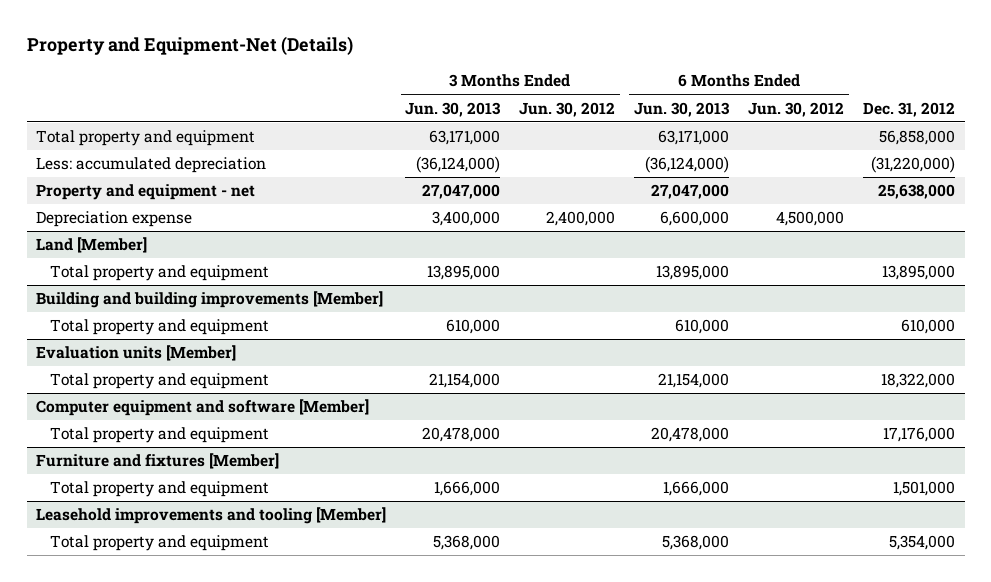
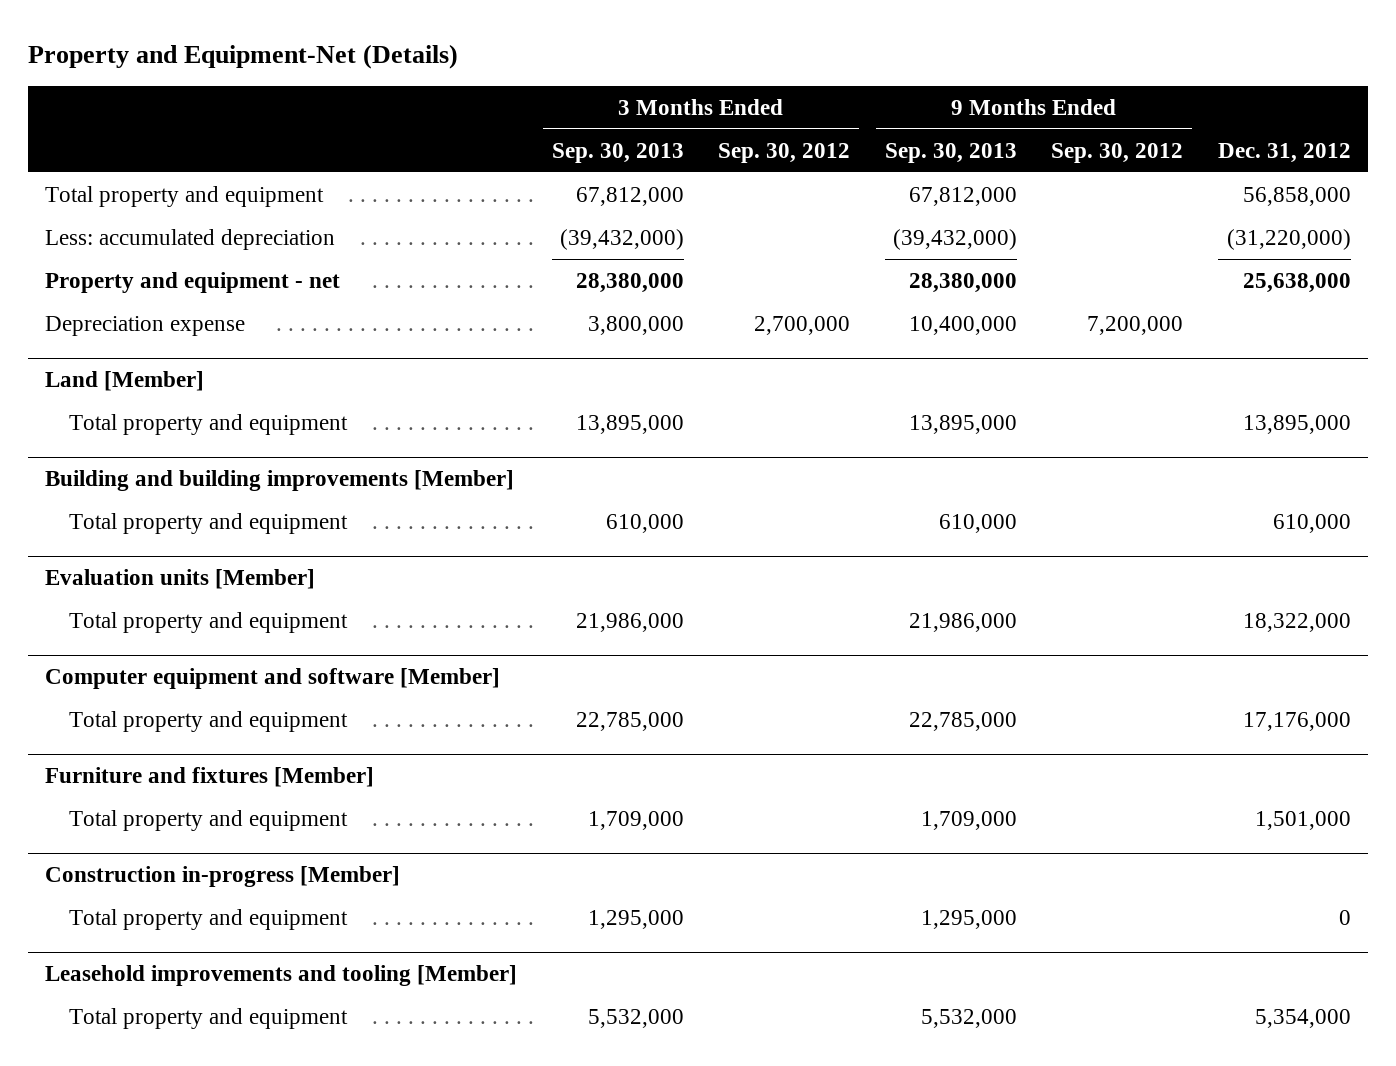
- | 3 Months Ended Jun. 30, 2013 | 3 Months Ended Jun. 30, 2012 | 6 Months Ended Jun. 30, 2013 | 6 Months Ended Jun. 30, 2012 | Dec. 31, 2012
+ | 3 Months Ended Sep. 30, 2013 | 3 Months Ended Sep. 30, 2012 | 9 Months Ended Sep. 30, 2013 | 9 Months Ended Sep. 30, 2012 | Dec. 31, 2012
+ Construction in-progress [Member]
+ Total property and equipment | 1,295,000 | | 1,295,000 | | 0

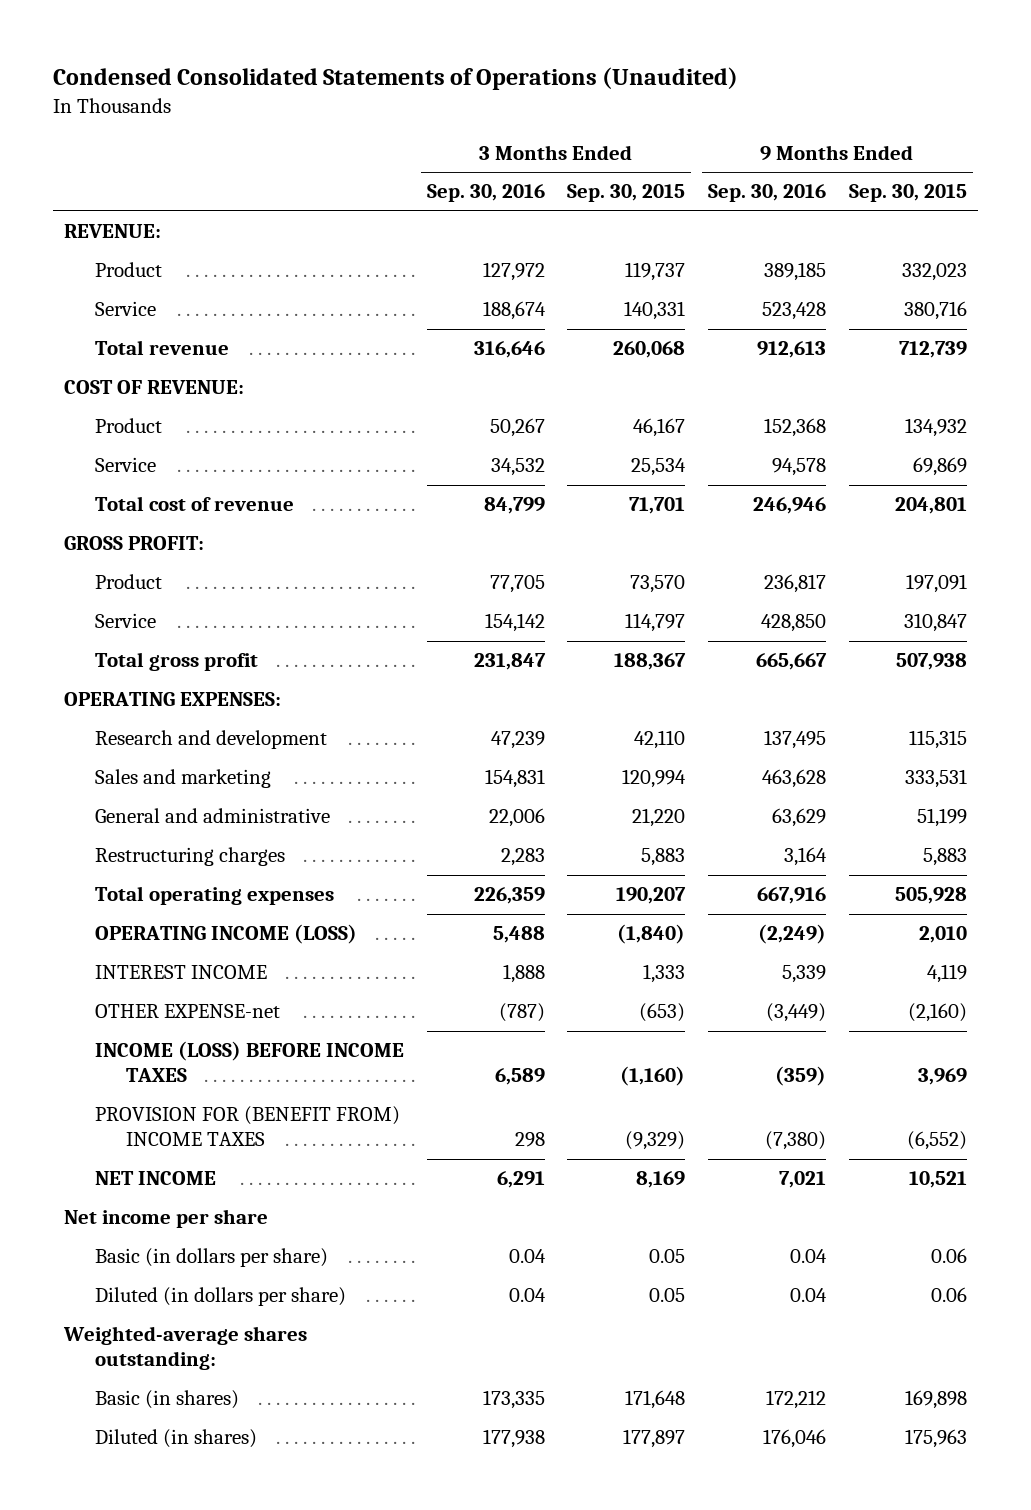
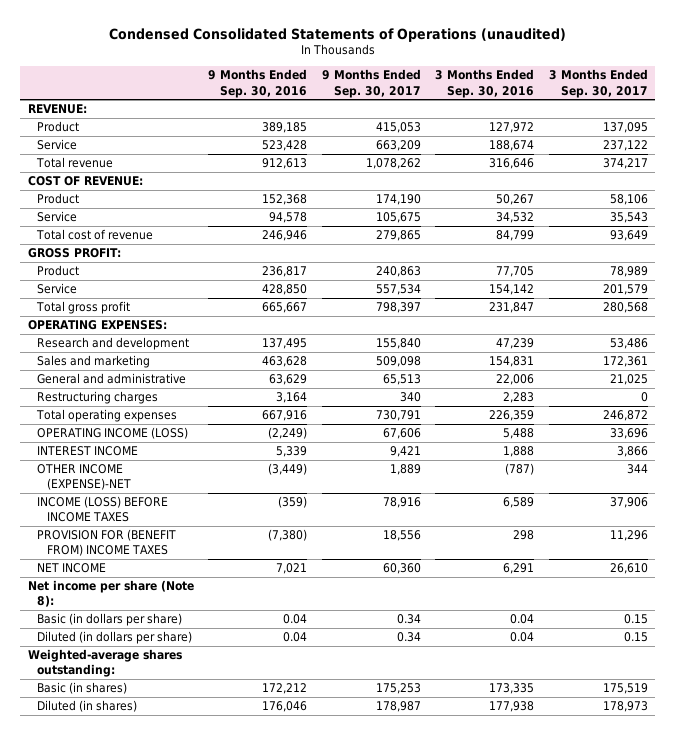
- Condensed Consolidated Statements of Operations (Unaudited)
+ Condensed Consolidated Statements of Operations (unaudited)
- | 3 Months Ended Sep. 30, 2016 | 3 Months Ended Sep. 30, 2015 | 9 Months Ended Sep. 30, 2016 | 9 Months Ended Sep. 30, 2015
+ | 9 Months Ended Sep. 30, 2016 | 9 Months Ended Sep. 30, 2017 | 3 Months Ended Sep. 30, 2016 | 3 Months Ended Sep. 30, 2017
- OTHER EXPENSE-net | (787) | (653) | (3,449) | (2,160)
+ OTHER INCOME (EXPENSE)-NET | (3,449) | 1,889 | (787) | 344
- Net income per share
+ Net income per share (Note 8):

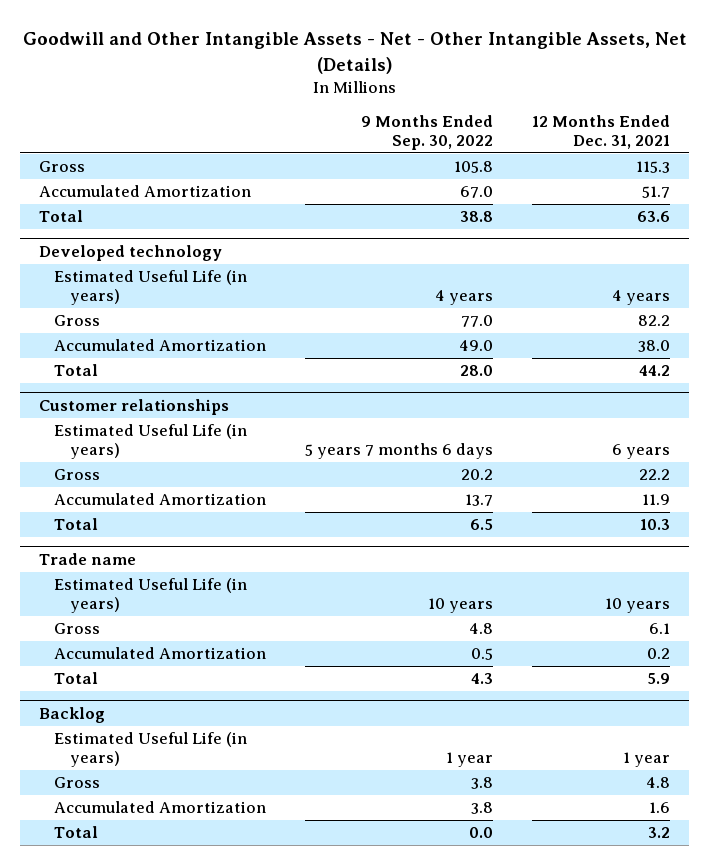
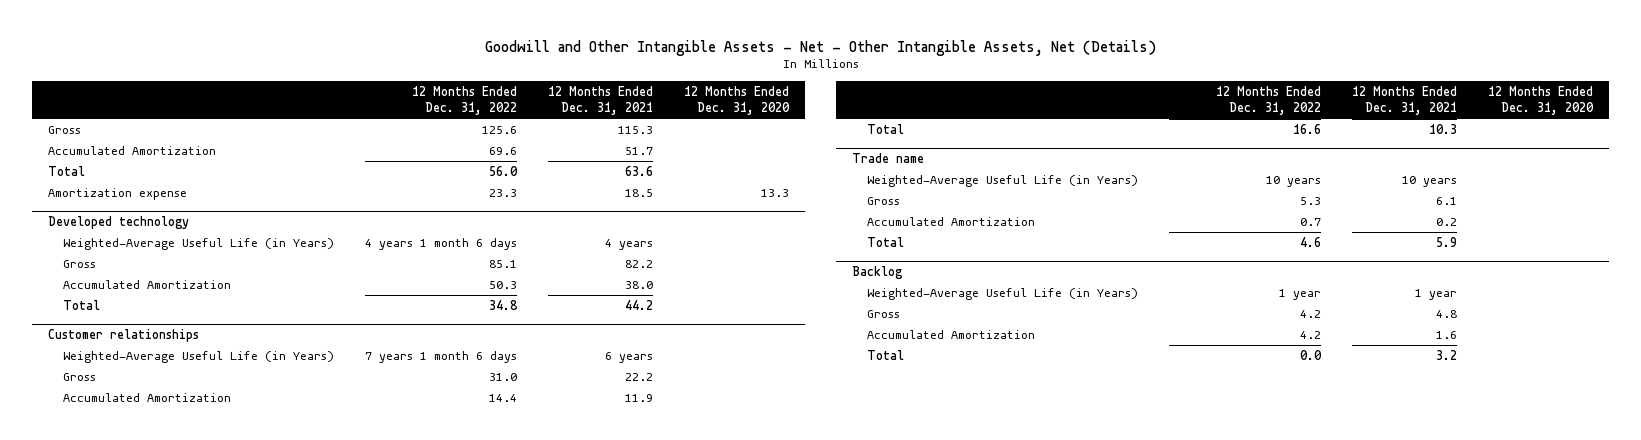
- | 9 Months Ended Sep. 30, 2022 | 12 Months Ended Dec. 31, 2021
+ | 12 Months Ended Dec. 31, 2022 | 12 Months Ended Dec. 31, 2021 | 12 Months Ended Dec. 31, 2020
+ Amortization expense | 23.3 | 18.5 | 13.3
@ Developed technology
- Estimated Useful Life (in years) | 4 years | 4 years
+ Weighted-Average Useful Life (in Years) | 4 years 1 month 6 days | 4 years |
@ Customer relationships
- Estimated Useful Life (in years) | 5 years 7 months 6 days | 6 years
+ Weighted-Average Useful Life (in Years) | 7 years 1 month 6 days | 6 years |
@ Trade name
- Estimated Useful Life (in years) | 10 years | 10 years
+ Weighted-Average Useful Life (in Years) | 10 years | 10 years |
@ Backlog
- Estimated Useful Life (in years) | 1 year | 1 year
+ Weighted-Average Useful Life (in Years) | 1 year | 1 year |

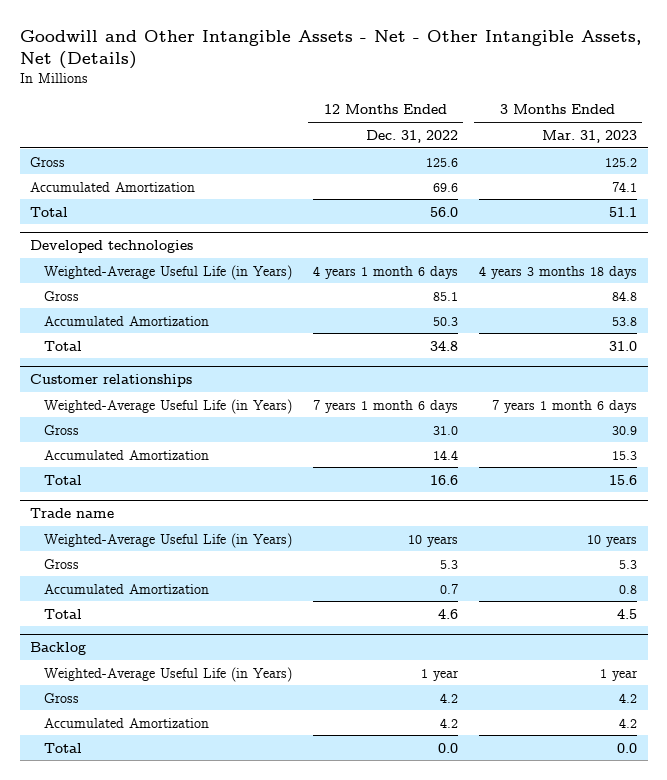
- | 12 Months Ended Dec. 31, 2022 | 12 Months Ended Dec. 31, 2021 | 12 Months Ended Dec. 31, 2020
+ | 12 Months Ended Dec. 31, 2022 | 3 Months Ended Mar. 31, 2023
- Amortization expense | 23.3 | 18.5 | 13.3
- Developed technology
+ Developed technologies

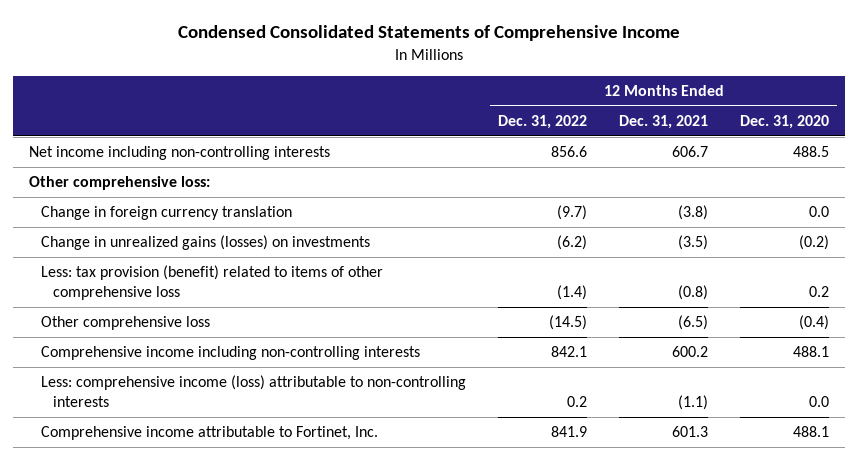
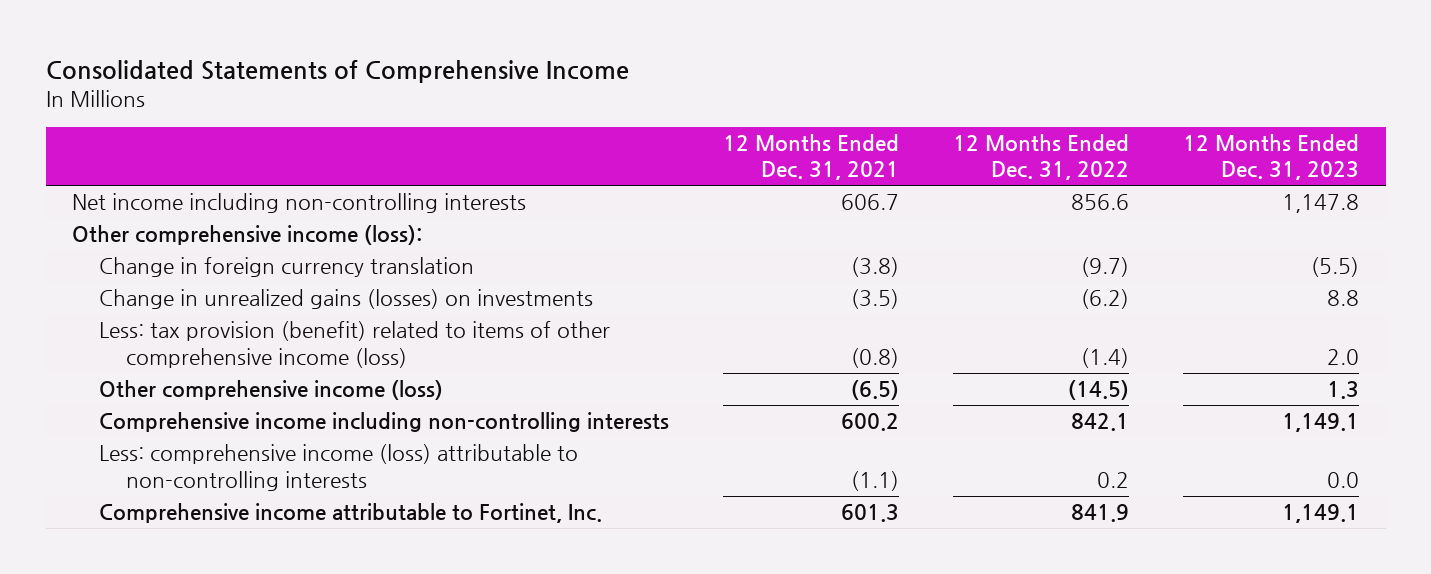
- Condensed Consolidated Statements of Comprehensive Income
+ Consolidated Statements of Comprehensive Income
- | 12 Months Ended Dec. 31, 2022 | 12 Months Ended Dec. 31, 2021 | 12 Months Ended Dec. 31, 2020
+ | 12 Months Ended Dec. 31, 2021 | 12 Months Ended Dec. 31, 2022 | 12 Months Ended Dec. 31, 2023
- Other comprehensive loss:
+ Other comprehensive income (loss):
- Less: tax provision (benefit) related to items of other comprehensive loss | (1.4) | (0.8) | 0.2
- Other comprehensive loss | (14.5) | (6.5) | (0.4)
+ Less: tax provision (benefit) related to items of other comprehensive income (loss) | (0.8) | (1.4) | 2.0
+ Other comprehensive income (loss) | (6.5) | (14.5) | 1.3

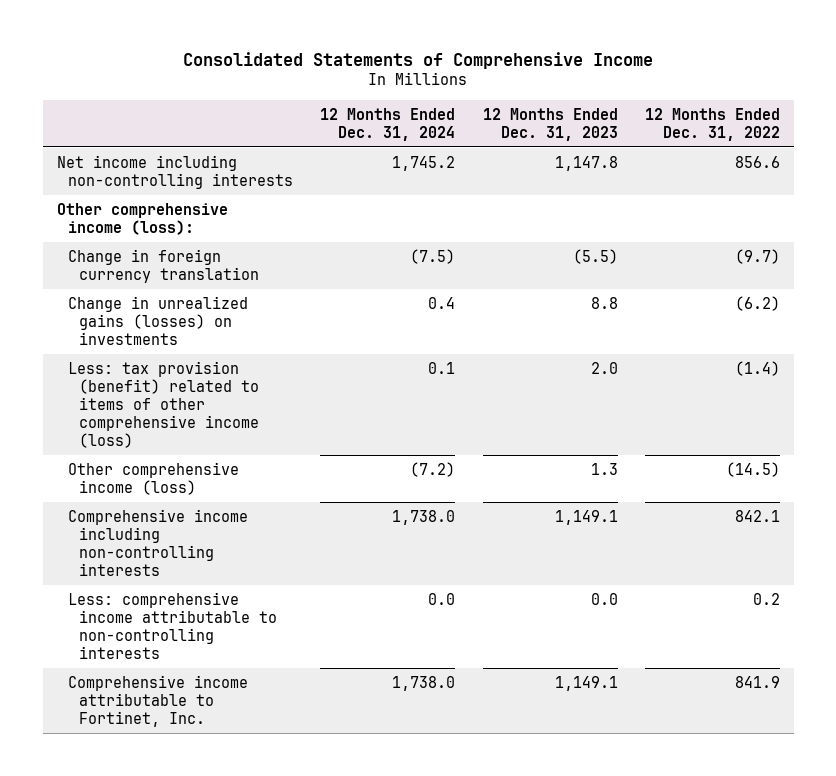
- | 12 Months Ended Dec. 31, 2021 | 12 Months Ended Dec. 31, 2022 | 12 Months Ended Dec. 31, 2023
+ | 12 Months Ended Dec. 31, 2024 | 12 Months Ended Dec. 31, 2023 | 12 Months Ended Dec. 31, 2022
- Less: comprehensive income (loss) attributable to non-controlling interests | (1.1) | 0.2 | 0.0
+ Less: comprehensive income attributable to non-controlling interests | 0.0 | 0.0 | 0.2

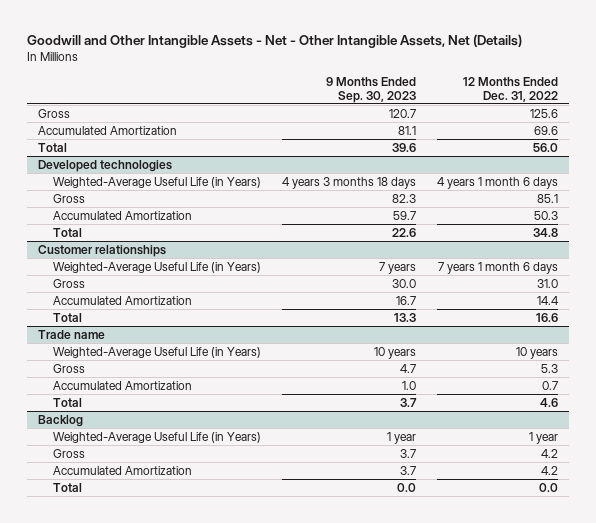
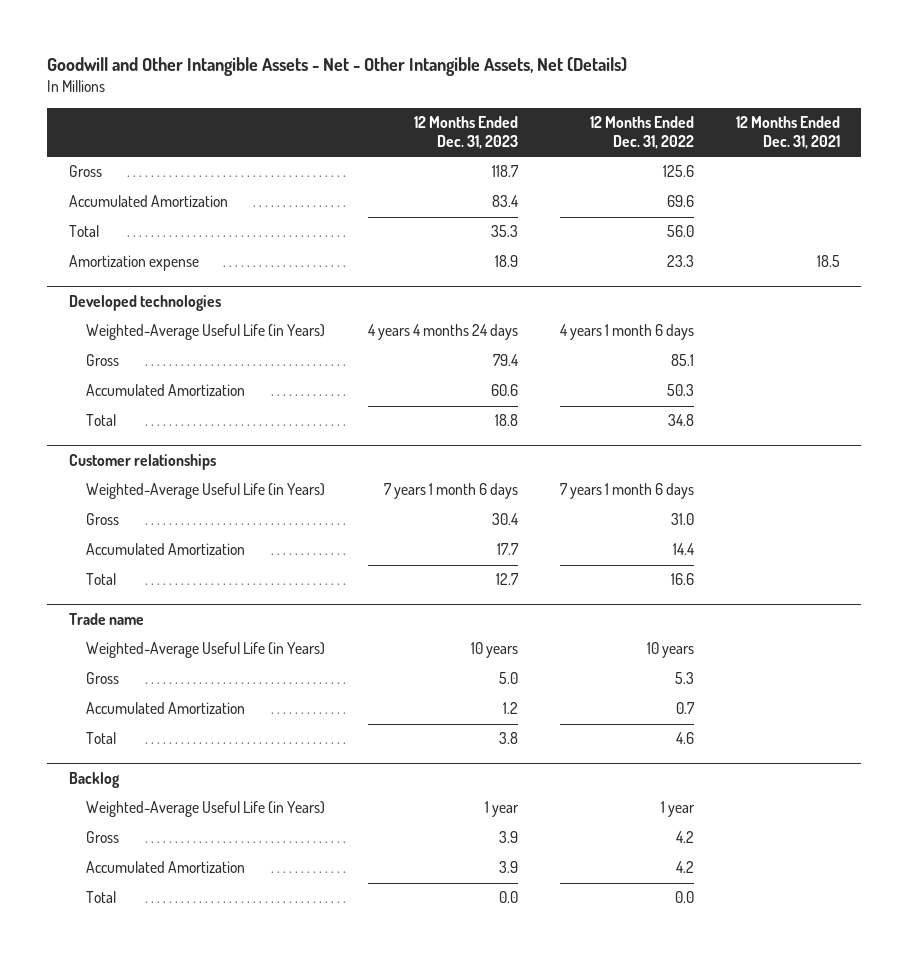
- | 9 Months Ended Sep. 30, 2023 | 12 Months Ended Dec. 31, 2022
+ | 12 Months Ended Dec. 31, 2023 | 12 Months Ended Dec. 31, 2022 | 12 Months Ended Dec. 31, 2021
+ Amortization expense | 18.9 | 23.3 | 18.5

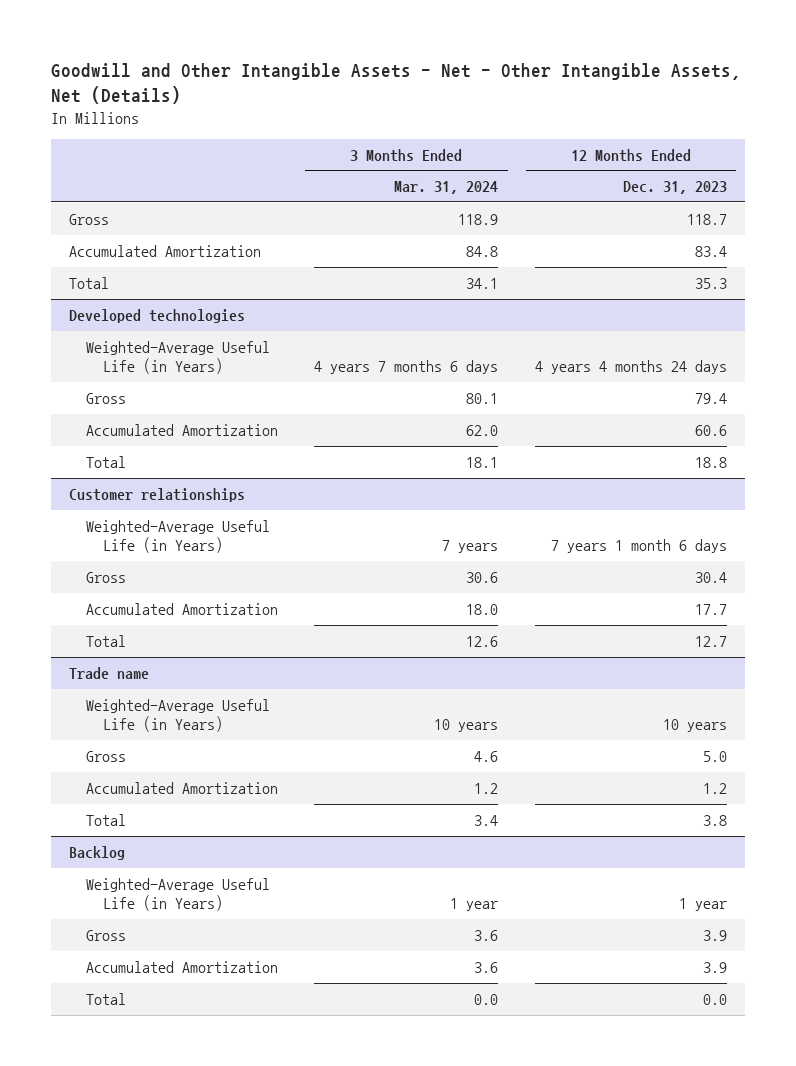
- | 12 Months Ended Dec. 31, 2023 | 12 Months Ended Dec. 31, 2022 | 12 Months Ended Dec. 31, 2021
+ | 3 Months Ended Mar. 31, 2024 | 12 Months Ended Dec. 31, 2023
- Amortization expense | 18.9 | 23.3 | 18.5

